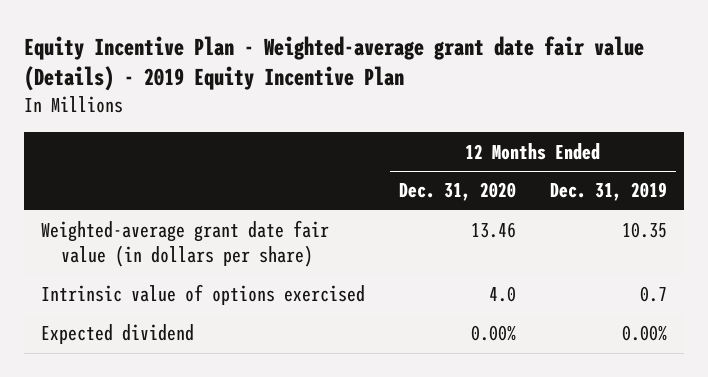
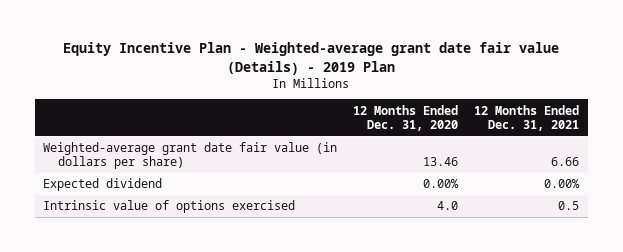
- Equity Incentive Plan - Weighted-average grant date fair value (Details) - 2019 Equity Incentive Plan
+ Equity Incentive Plan - Weighted-average grant date fair value (Details) - 2019 Plan
- | 12 Months Ended Dec. 31, 2020 | 12 Months Ended Dec. 31, 2019
+ | 12 Months Ended Dec. 31, 2020 | 12 Months Ended Dec. 31, 2021
moved down: Intrinsic value of options exercised | 4.0 | 0.5

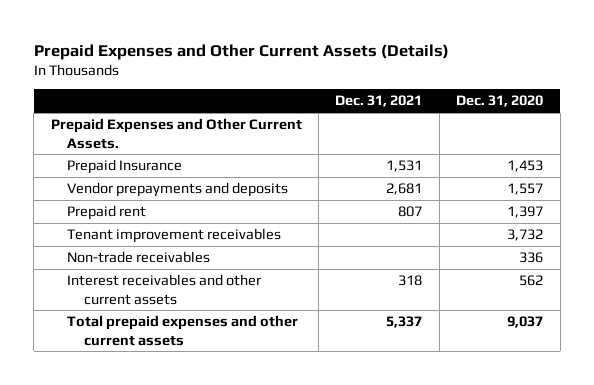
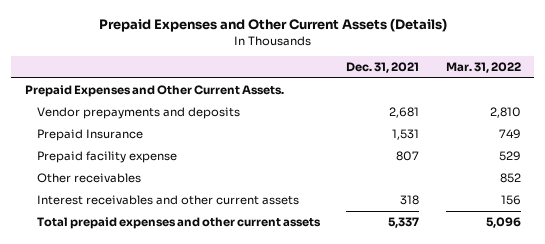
- | Dec. 31, 2021 | Dec. 31, 2020
+ | Dec. 31, 2021 | Mar. 31, 2022
- Prepaid rent | 807 | 1,397
- Tenant improvement receivables | | 3,732
- Non-trade receivables | | 336
moved down: Prepaid Insurance | 1,531 | 749
+ Prepaid facility expense | 807 | 529
+ Other receivables | | 852

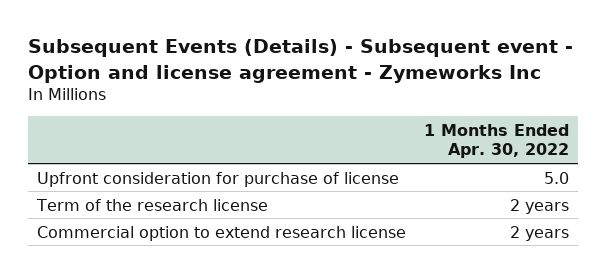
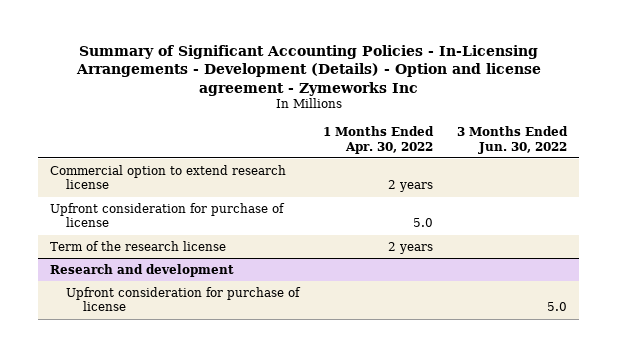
- Subsequent Events (Details) - Subsequent event - Option and license agreement - Zymeworks Inc
+ Summary of Significant Accounting Policies - In-Licensing Arrangements - Development (Details) - Option and license agreement - Zymeworks Inc
- | 1 Months Ended Apr. 30, 2022
+ | 1 Months Ended Apr. 30, 2022 | 3 Months Ended Jun. 30, 2022
moved up: Commercial option to extend research license | 2 years |
+ Research and development
+ Upfront consideration for purchase of license | | 5.0

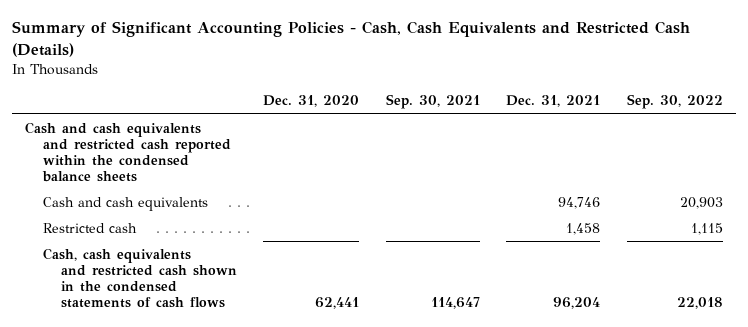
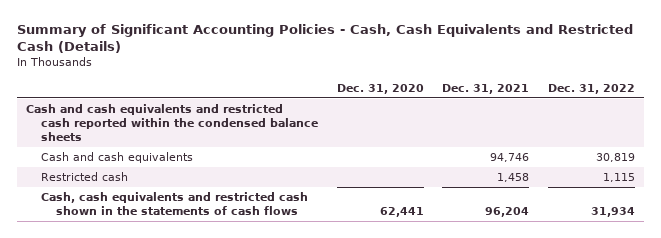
- | Dec. 31, 2020 | Sep. 30, 2021 | Dec. 31, 2021 | Sep. 30, 2022
+ | Dec. 31, 2020 | Dec. 31, 2021 | Dec. 31, 2022
- Cash, cash equivalents and restricted cash shown in the condensed statements of cash flows | 62,441 | 114,647 | 96,204 | 22,018
+ Cash, cash equivalents and restricted cash shown in the statements of cash flows | 62,441 | 96,204 | 31,934

